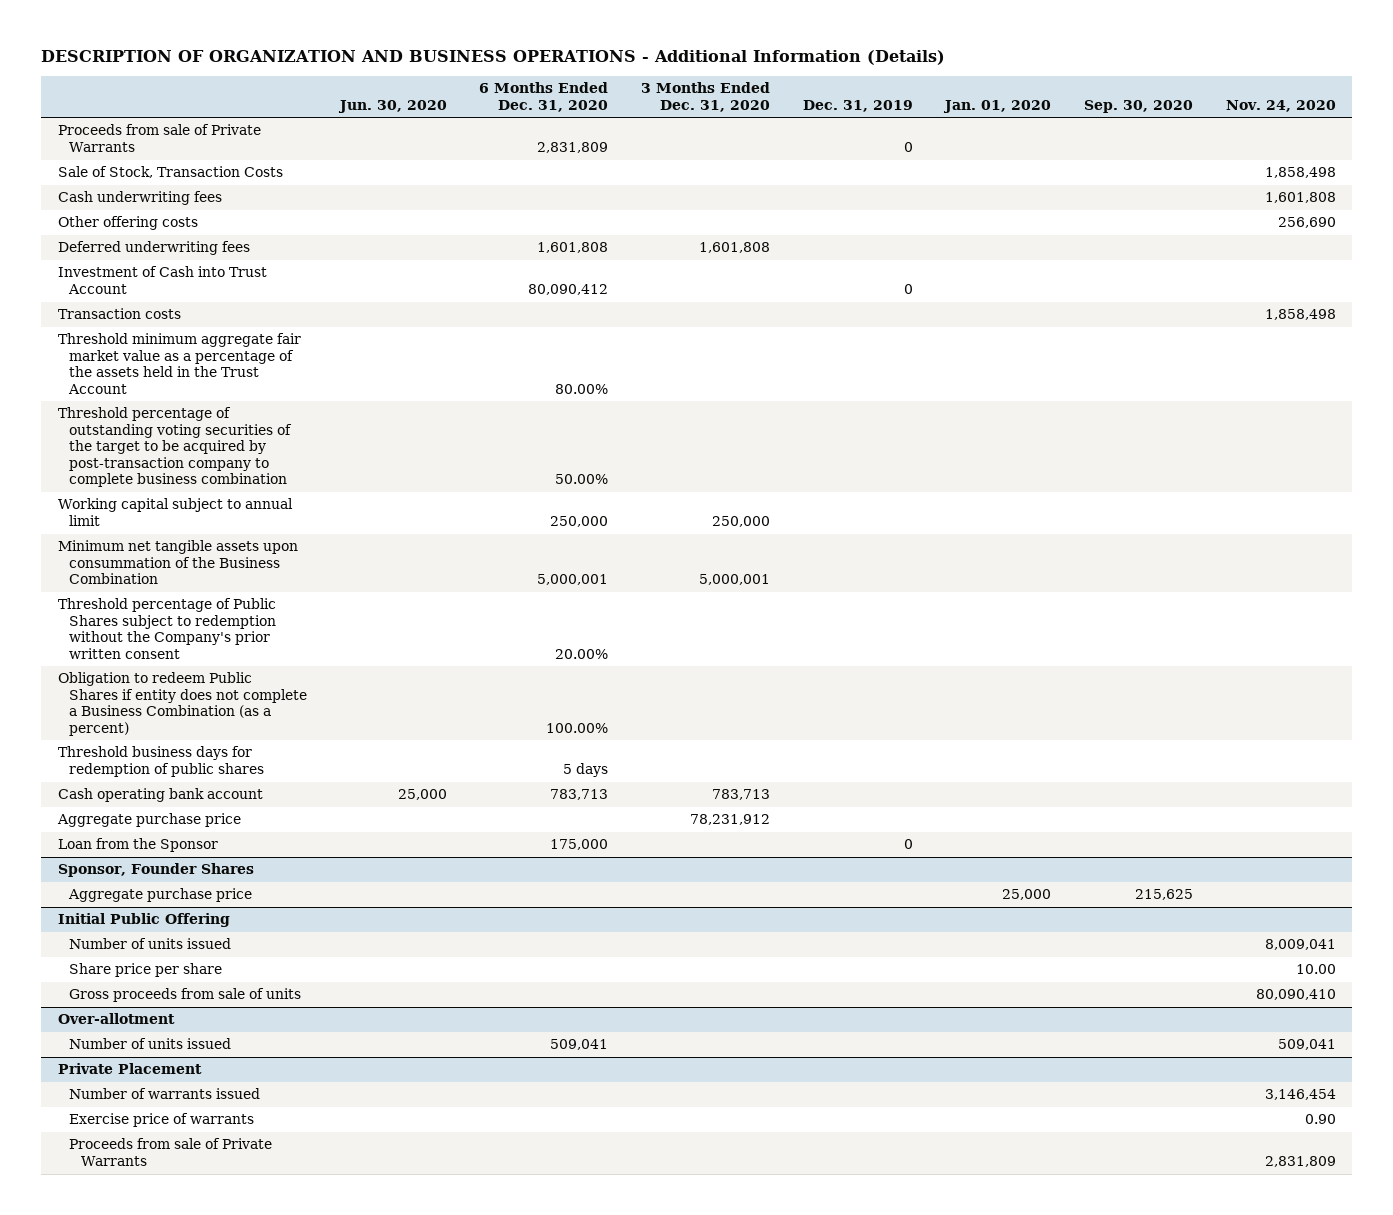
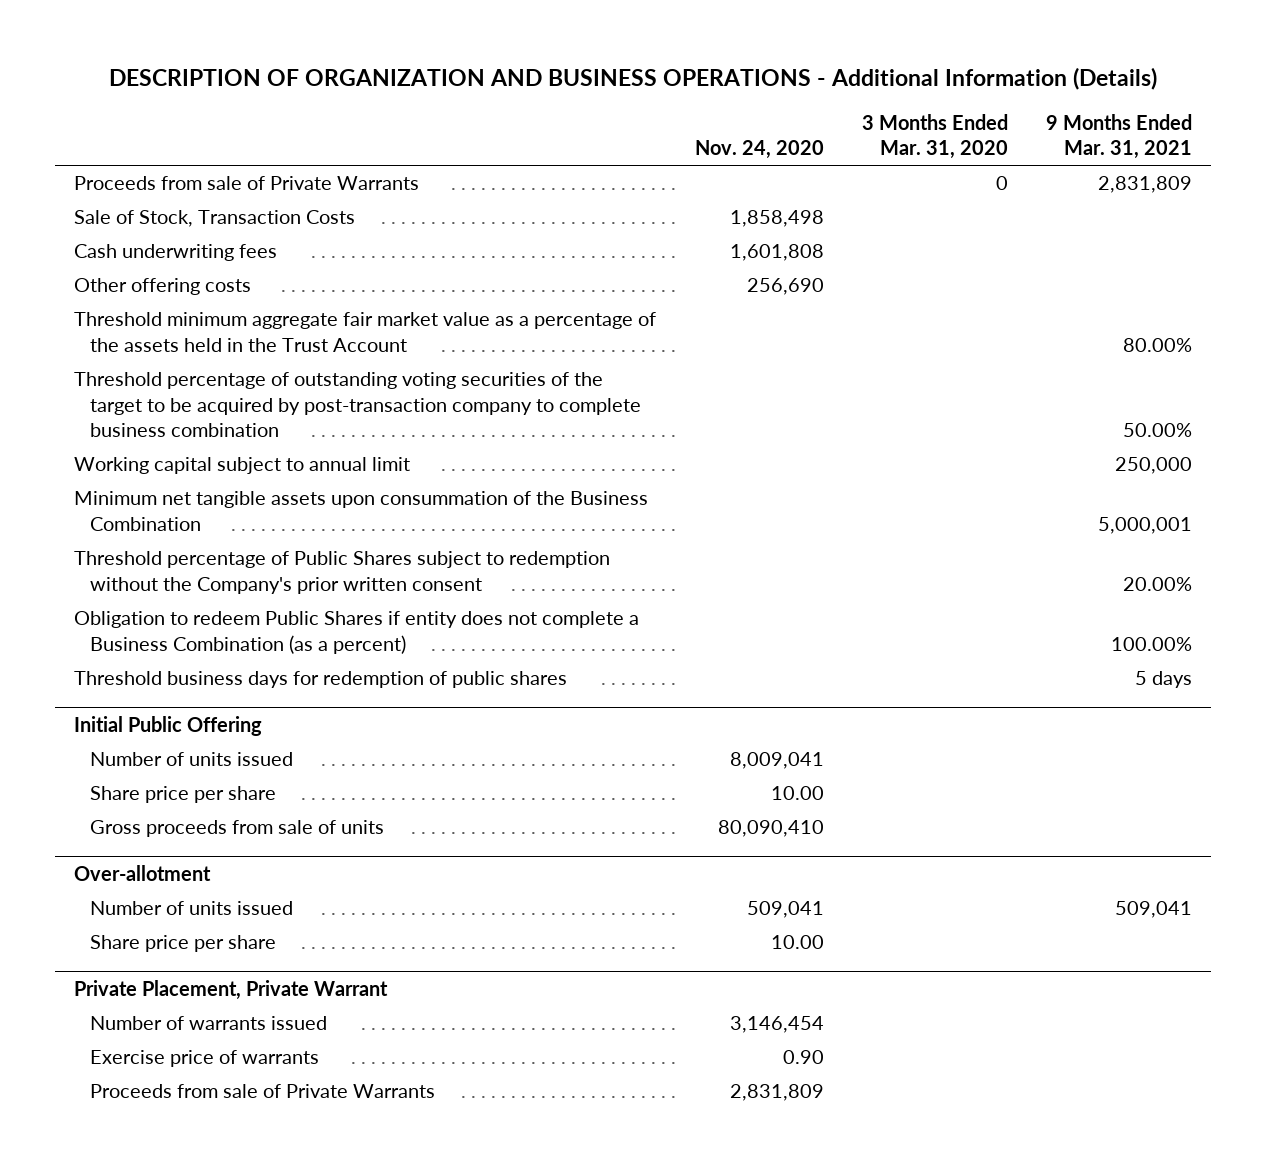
- | Jun. 30, 2020 | 6 Months Ended Dec. 31, 2020 | 3 Months Ended Dec. 31, 2020 | Dec. 31, 2019 | Jan. 01, 2020 | Sep. 30, 2020 | Nov. 24, 2020
+ | Nov. 24, 2020 | 3 Months Ended Mar. 31, 2020 | 9 Months Ended Mar. 31, 2021
- Deferred underwriting fees | | 1,601,808 | 1,601,808 | | | |
- Investment of Cash into Trust Account | | 80,090,412 | | 0 | | |
- Transaction costs | | | | | | | 1,858,498
- Cash operating bank account | 25,000 | 783,713 | 783,713 | | | |
- Aggregate purchase price | | | 78,231,912 | | | |
- Loan from the Sponsor | | 175,000 | | 0 | | |
- Sponsor, Founder Shares
- Aggregate purchase price | | | | | 25,000 | 215,625 |
- Private Placement
@ Over-allotment
+ Share price per share | 10.00 | |
+ Private Placement, Private Warrant

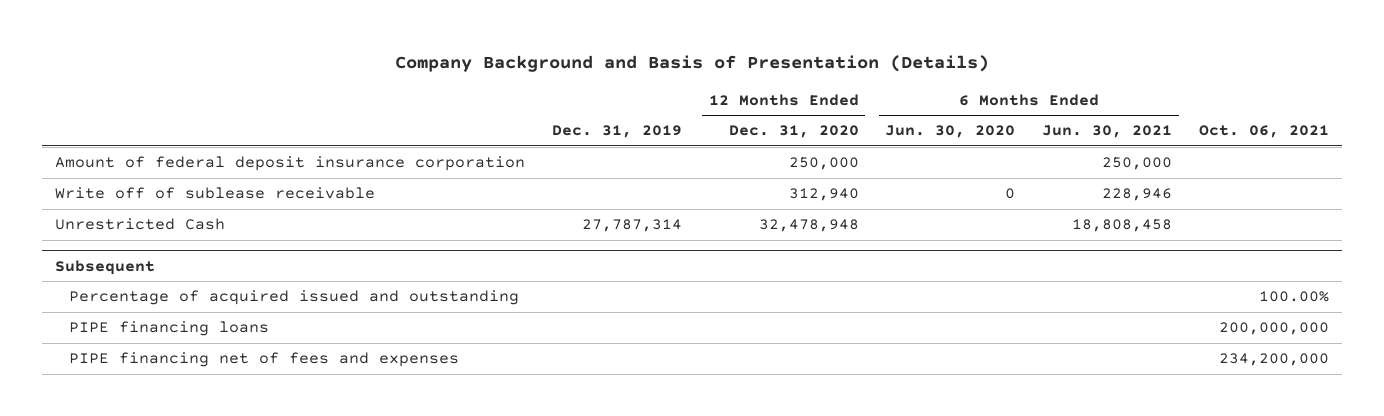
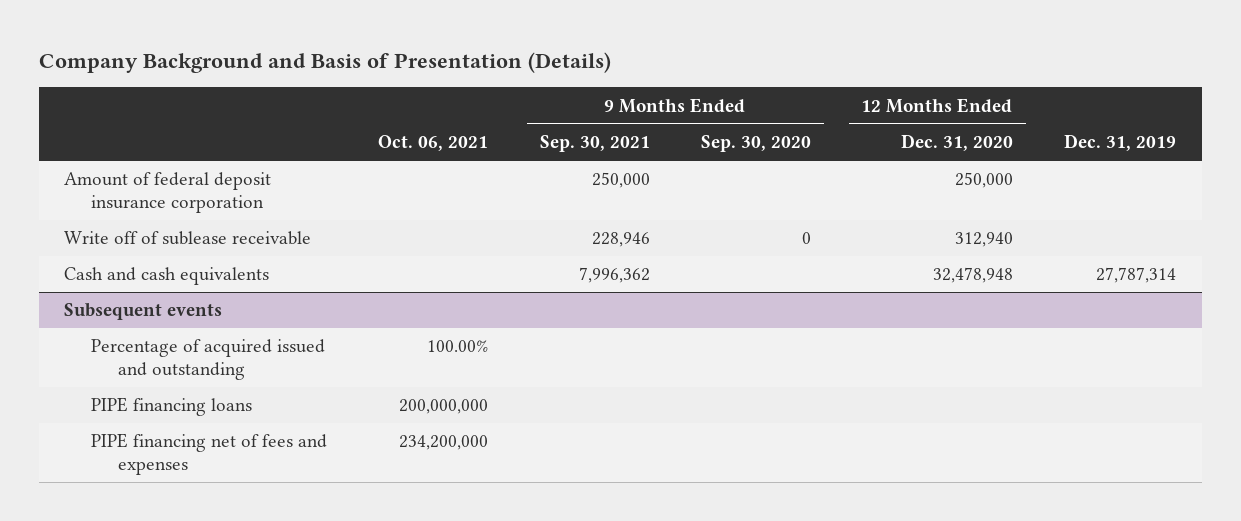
- | Dec. 31, 2019 | 12 Months Ended Dec. 31, 2020 | 6 Months Ended Jun. 30, 2020 | 6 Months Ended Jun. 30, 2021 | Oct. 06, 2021
+ | Oct. 06, 2021 | 9 Months Ended Sep. 30, 2021 | 9 Months Ended Sep. 30, 2020 | 12 Months Ended Dec. 31, 2020 | Dec. 31, 2019
- Unrestricted Cash | 27,787,314 | 32,478,948 | | 18,808,458 |
- Subsequent
+ Cash and cash equivalents | | 7,996,362 | | 32,478,948 | 27,787,314
+ Subsequent events

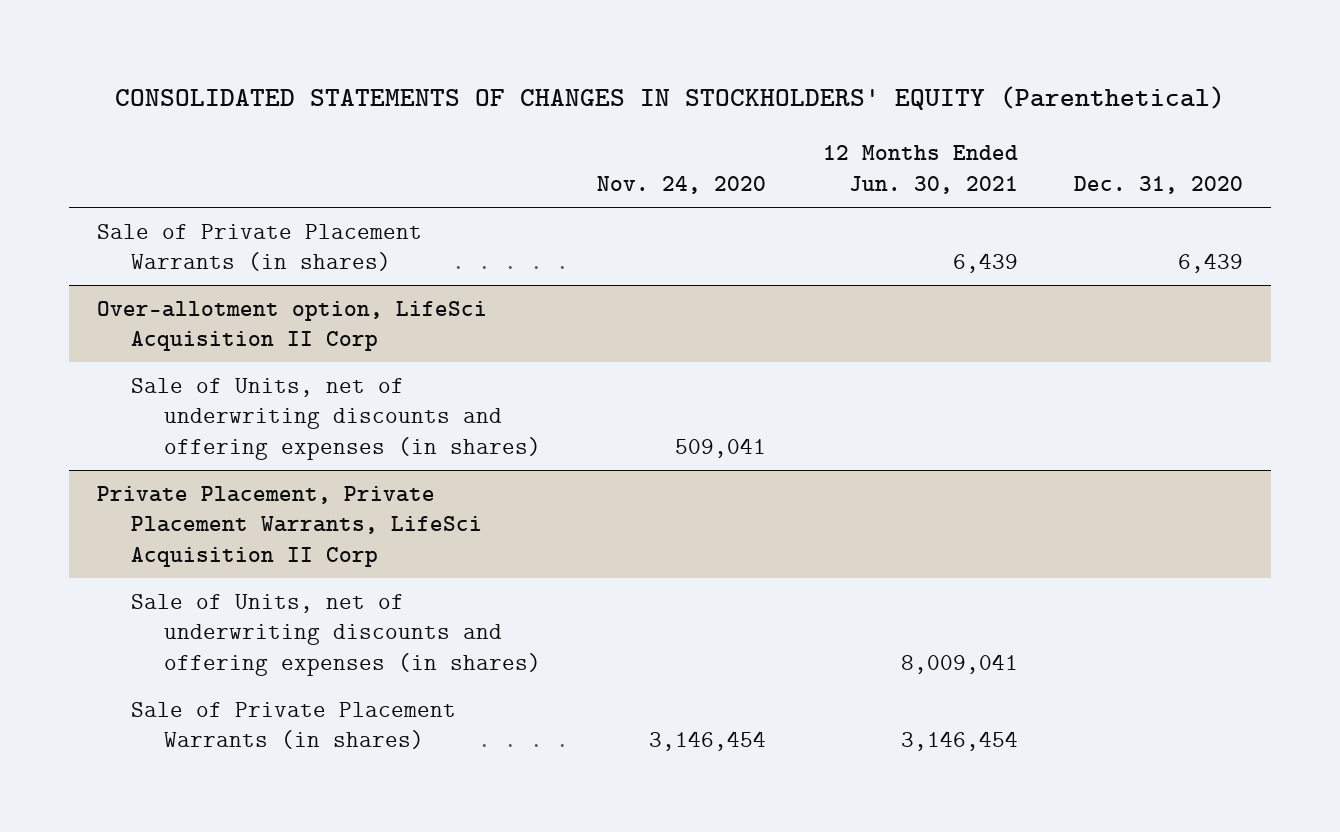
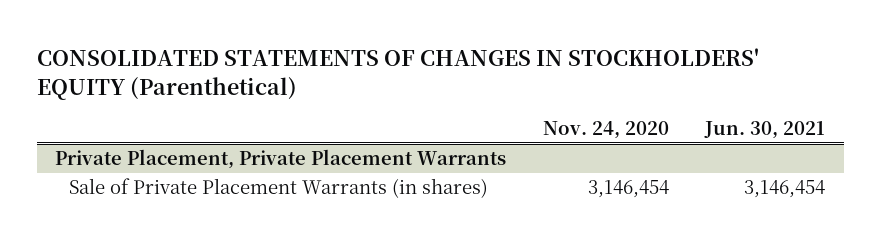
- | Nov. 24, 2020 | 12 Months Ended Jun. 30, 2021 | Dec. 31, 2020
+ | Nov. 24, 2020 | Jun. 30, 2021
- Sale of Private Placement Warrants (in shares) | | 6,439 | 6,439
- Over-allotment option, LifeSci Acquisition II Corp
- Sale of Units, net of underwriting discounts and offering expenses (in shares) | 509,041 | |
- Private Placement, Private Placement Warrants, LifeSci Acquisition II Corp
- Sale of Units, net of underwriting discounts and offering expenses (in shares) | | 8,009,041 |
+ Private Placement, Private Placement Warrants

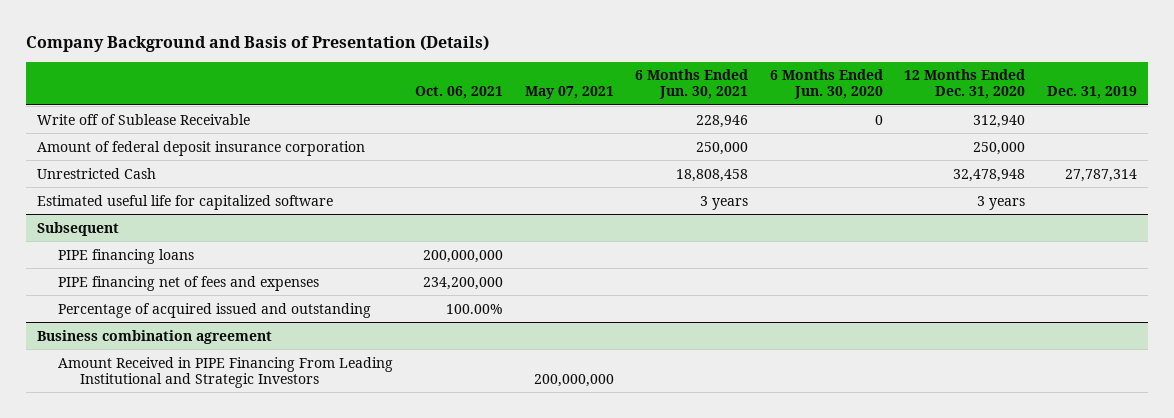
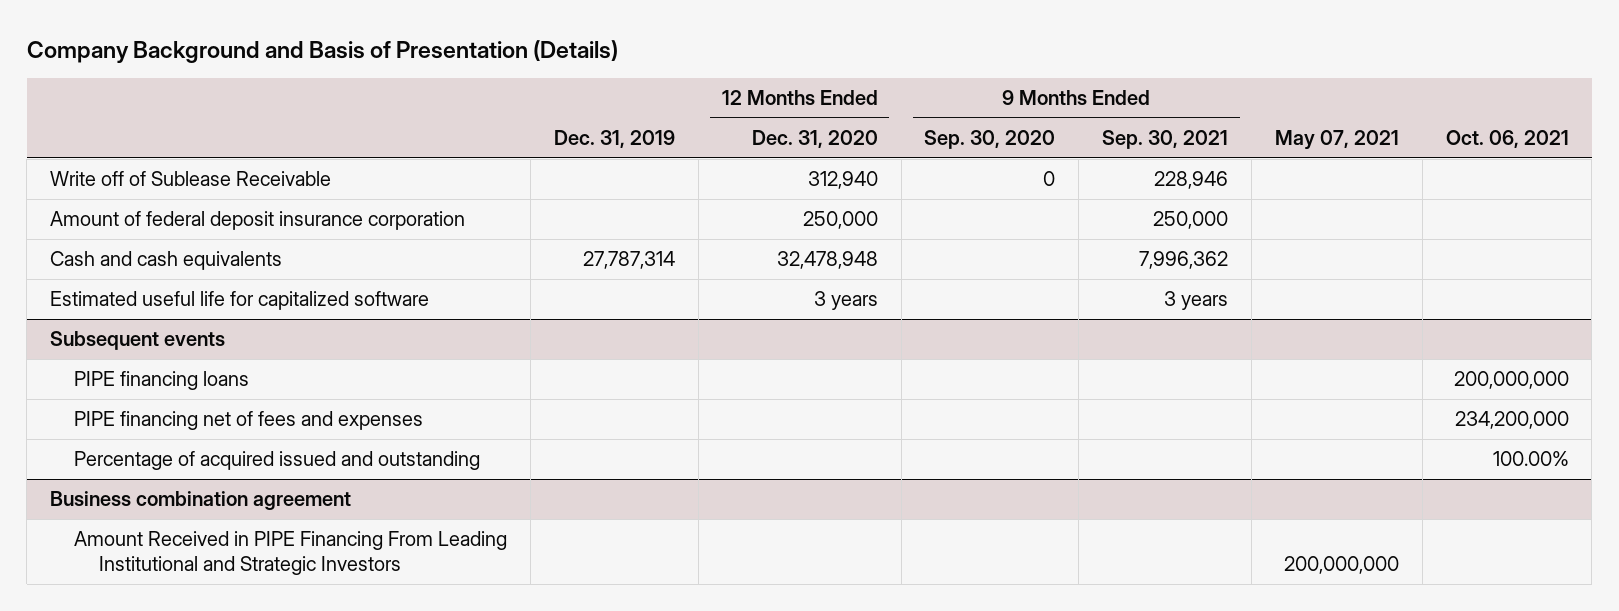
- | Oct. 06, 2021 | May 07, 2021 | 6 Months Ended Jun. 30, 2021 | 6 Months Ended Jun. 30, 2020 | 12 Months Ended Dec. 31, 2020 | Dec. 31, 2019
+ | Dec. 31, 2019 | 12 Months Ended Dec. 31, 2020 | 9 Months Ended Sep. 30, 2020 | 9 Months Ended Sep. 30, 2021 | May 07, 2021 | Oct. 06, 2021
- Unrestricted Cash | | | 18,808,458 | | 32,478,948 | 27,787,314
+ Cash and cash equivalents | 27,787,314 | 32,478,948 | | 7,996,362 | |
- Subsequent
+ Subsequent events

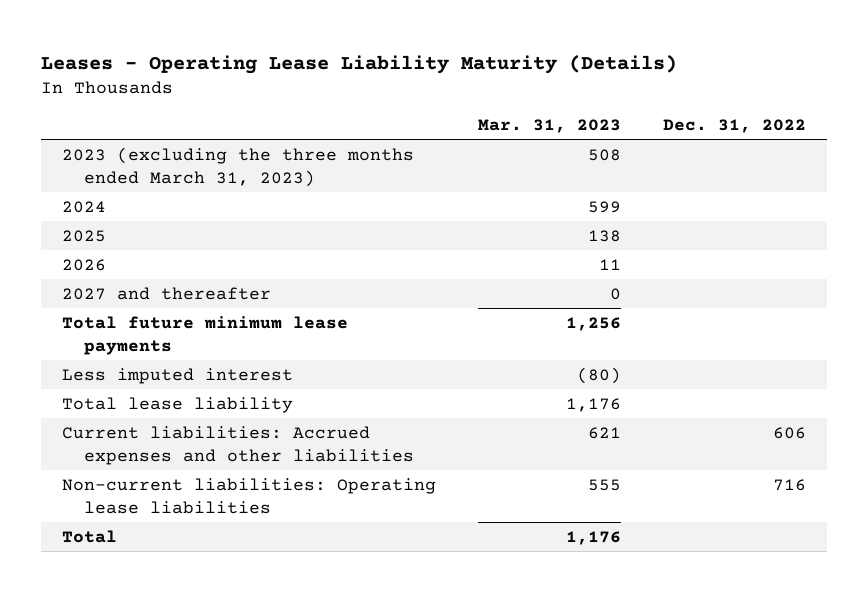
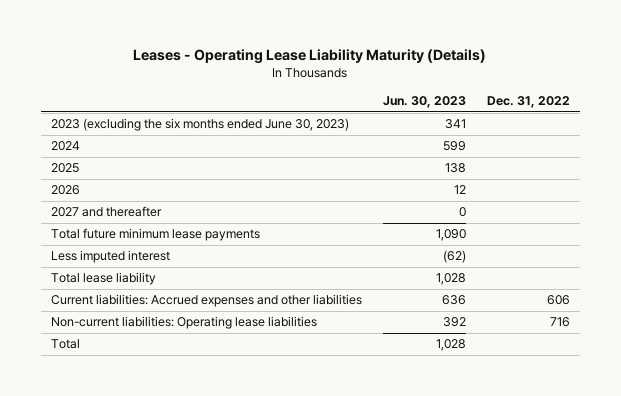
- | Mar. 31, 2023 | Dec. 31, 2022
+ | Jun. 30, 2023 | Dec. 31, 2022
- 2023 (excluding the three months ended March 31, 2023) | 508 |
+ 2023 (excluding the six months ended June 30, 2023) | 341 |

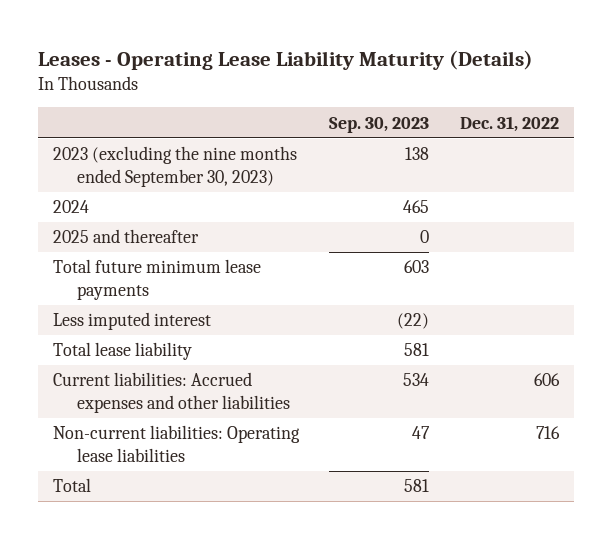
- | Jun. 30, 2023 | Dec. 31, 2022
+ | Sep. 30, 2023 | Dec. 31, 2022
- 2023 (excluding the six months ended June 30, 2023) | 341 |
+ 2023 (excluding the nine months ended September 30, 2023) | 138 |
- 2025 | 138 |
- 2026 | 12 |
- 2027 and thereafter | 0 |
+ 2025 and thereafter | 0 |

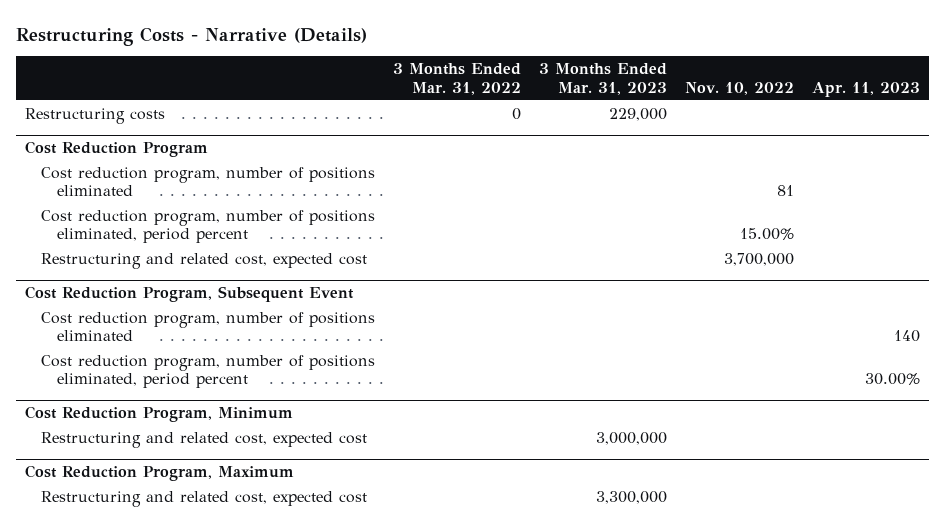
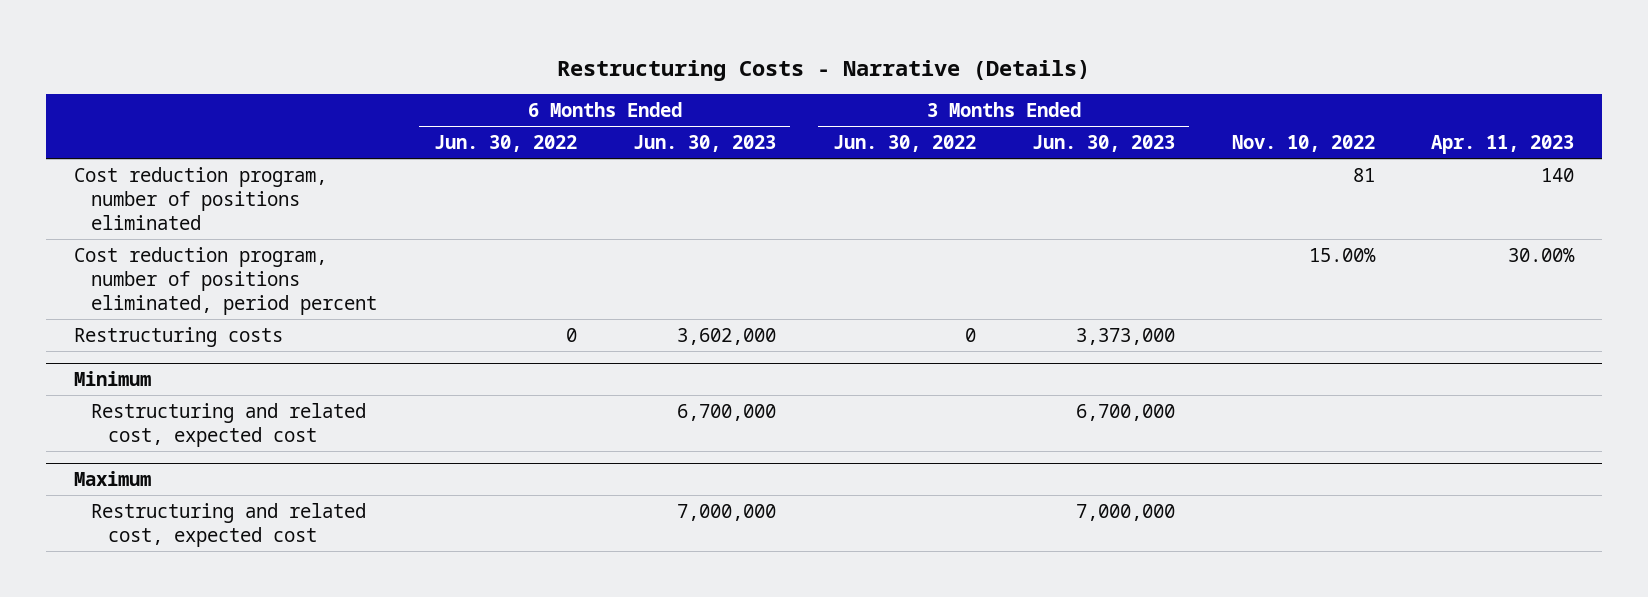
- | 3 Months Ended Mar. 31, 2022 | 3 Months Ended Mar. 31, 2023 | Nov. 10, 2022 | Apr. 11, 2023
+ | 6 Months Ended Jun. 30, 2022 | 6 Months Ended Jun. 30, 2023 | 3 Months Ended Jun. 30, 2022 | 3 Months Ended Jun. 30, 2023 | Nov. 10, 2022 | Apr. 11, 2023
+ Cost reduction program, number of positions eliminated | | | | | 81 | 140
+ Cost reduction program, number of positions eliminated, period percent | | | | | 15.00% | 30.00%
- Cost Reduction Program
- Cost reduction program, number of positions eliminated | | | 81 |
- Cost reduction program, number of positions eliminated, period percent | | | 15.00% |
- Restructuring and related cost, expected cost | | | 3,700,000 |
- Cost Reduction Program, Subsequent Event
- Cost reduction program, number of positions eliminated | | | | 140
- Cost reduction program, number of positions eliminated, period percent | | | | 30.00%
- Cost Reduction Program, Minimum
+ Minimum
- Cost Reduction Program, Maximum
+ Maximum

